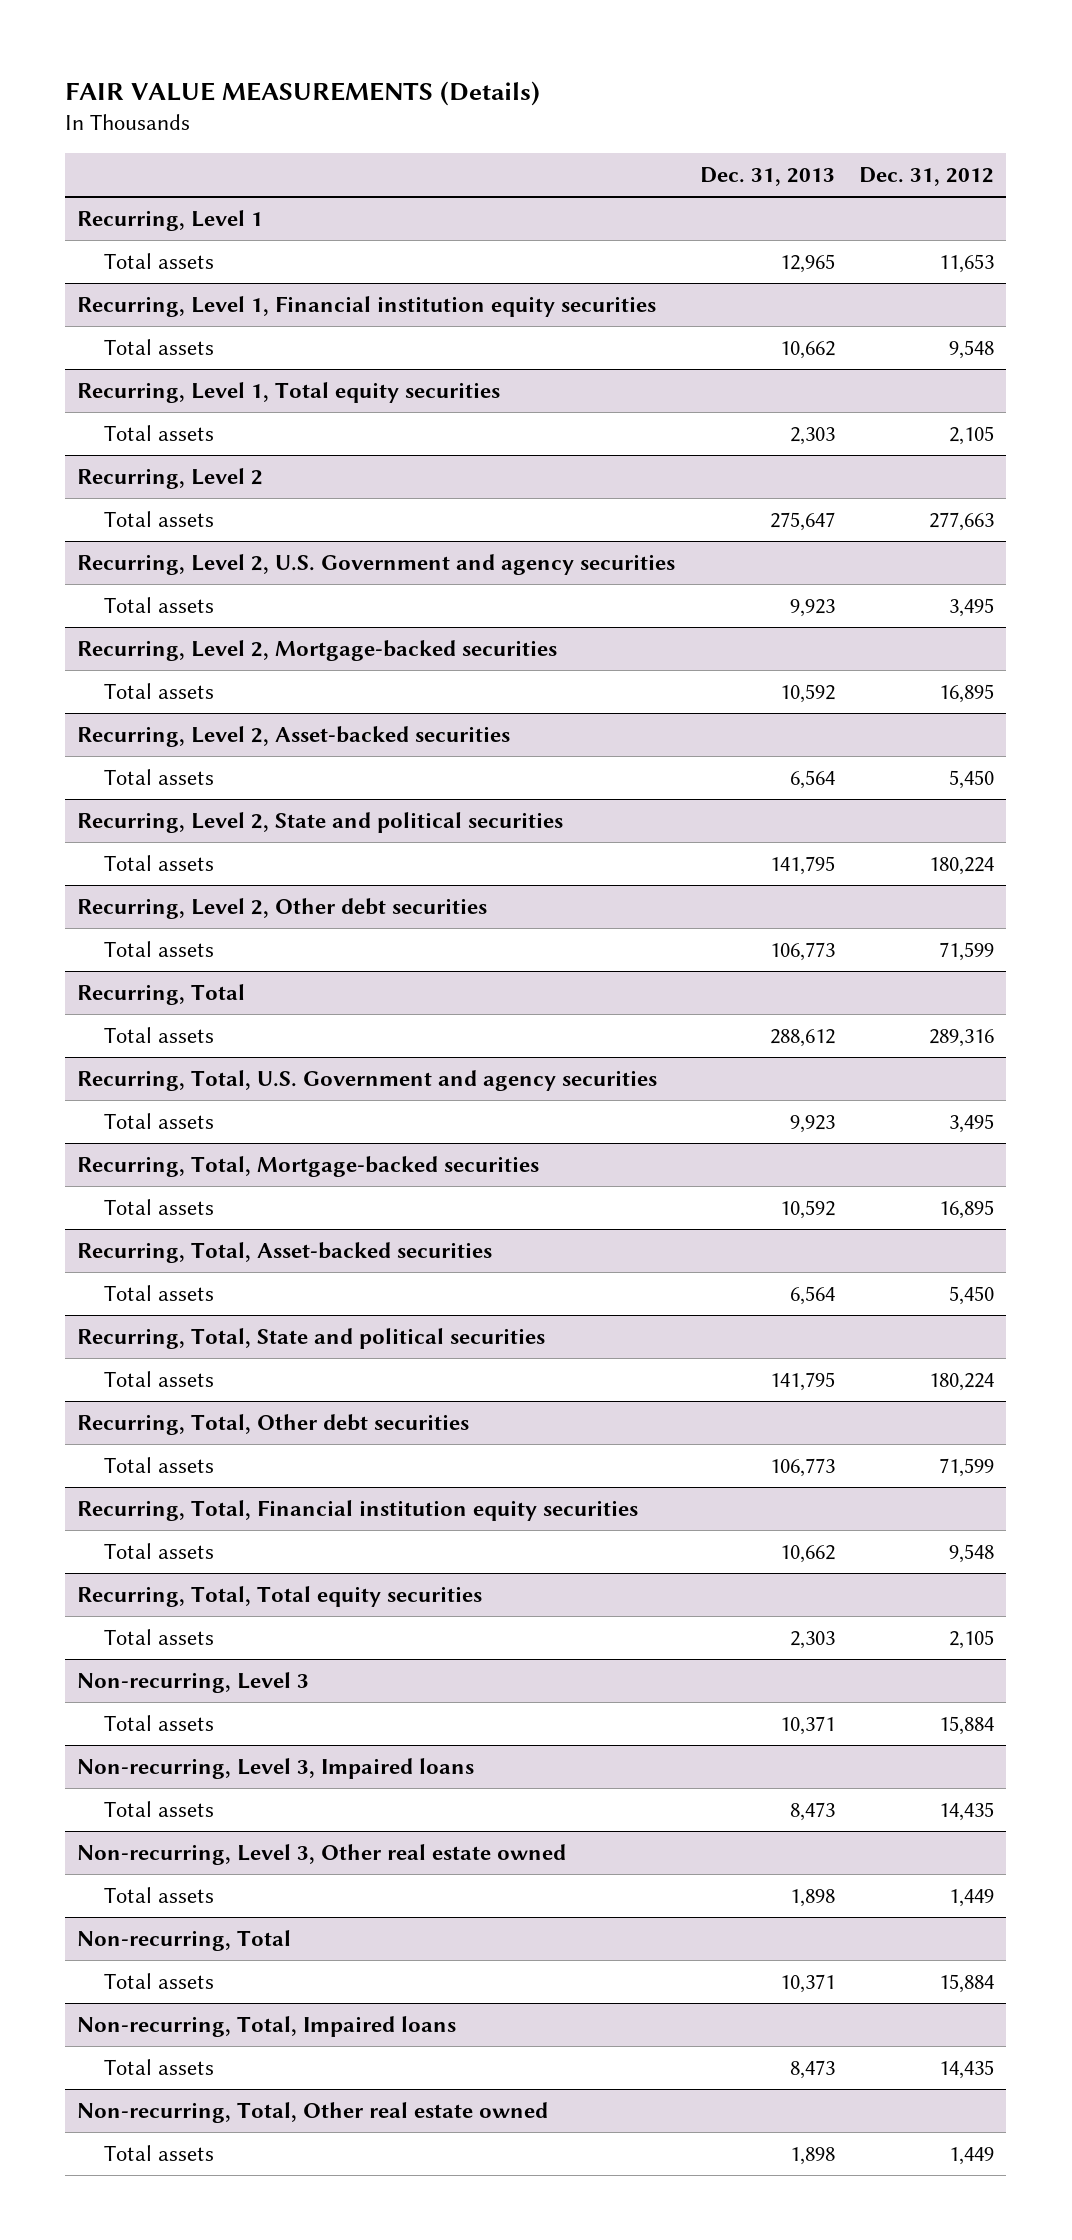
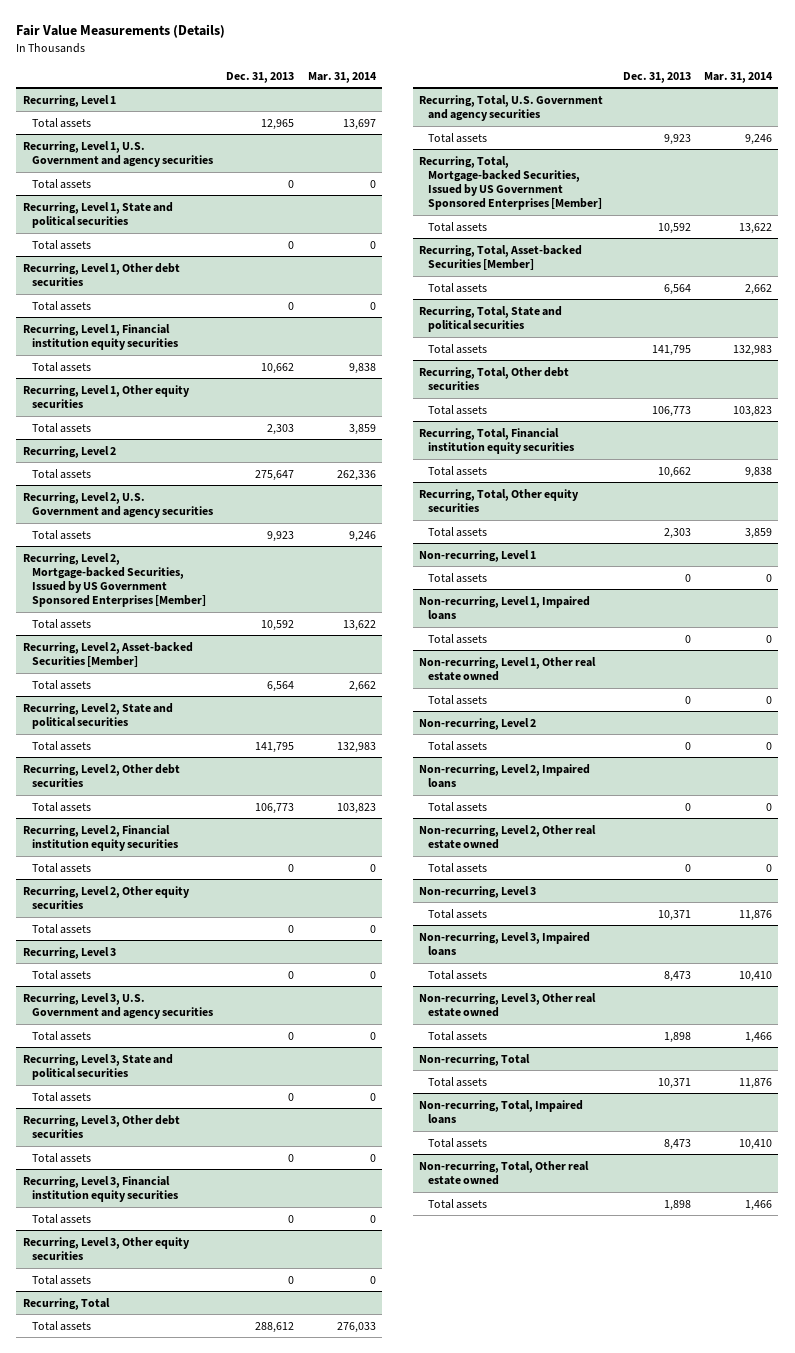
- FAIR VALUE MEASUREMENTS (Details)
+ Fair Value Measurements (Details)
- | Dec. 31, 2013 | Dec. 31, 2012
+ | Dec. 31, 2013 | Mar. 31, 2014
+ Recurring, Level 1, U.S. Government and agency securities
+ Total assets | 0 | 0
+ Recurring, Level 1, State and political securities
+ Total assets | 0 | 0
+ Recurring, Level 1, Other debt securities
+ Total assets | 0 | 0
- Recurring, Level 1, Total equity securities
+ Recurring, Level 1, Other equity securities
- Recurring, Level 2, Mortgage-backed securities
+ Recurring, Level 2, Mortgage-backed Securities, Issued by US Government Sponsored Enterprises [Member]
- Recurring, Level 2, Asset-backed securities
+ Recurring, Level 2, Asset-backed Securities [Member]
+ Recurring, Level 2, Financial institution equity securities
+ Total assets | 0 | 0
+ Recurring, Level 2, Other equity securities
+ Total assets | 0 | 0
+ Recurring, Level 3
+ Total assets | 0 | 0
+ Recurring, Level 3, U.S. Government and agency securities
+ Total assets | 0 | 0
+ Recurring, Level 3, State and political securities
+ Total assets | 0 | 0
+ Recurring, Level 3, Other debt securities
+ Total assets | 0 | 0
+ Recurring, Level 3, Financial institution equity securities
+ Total assets | 0 | 0
+ Recurring, Level 3, Other equity securities
+ Total assets | 0 | 0
- Recurring, Total, Mortgage-backed securities
+ Recurring, Total, Mortgage-backed Securities, Issued by US Government Sponsored Enterprises [Member]
- Recurring, Total, Asset-backed securities
+ Recurring, Total, Asset-backed Securities [Member]
- Recurring, Total, Total equity securities
+ Recurring, Total, Other equity securities
+ Non-recurring, Level 1
+ Total assets | 0 | 0
+ Non-recurring, Level 1, Impaired loans
+ Total assets | 0 | 0
+ Non-recurring, Level 1, Other real estate owned
+ Total assets | 0 | 0
+ Non-recurring, Level 2
+ Total assets | 0 | 0
+ Non-recurring, Level 2, Impaired loans
+ Total assets | 0 | 0
+ Non-recurring, Level 2, Other real estate owned
+ Total assets | 0 | 0

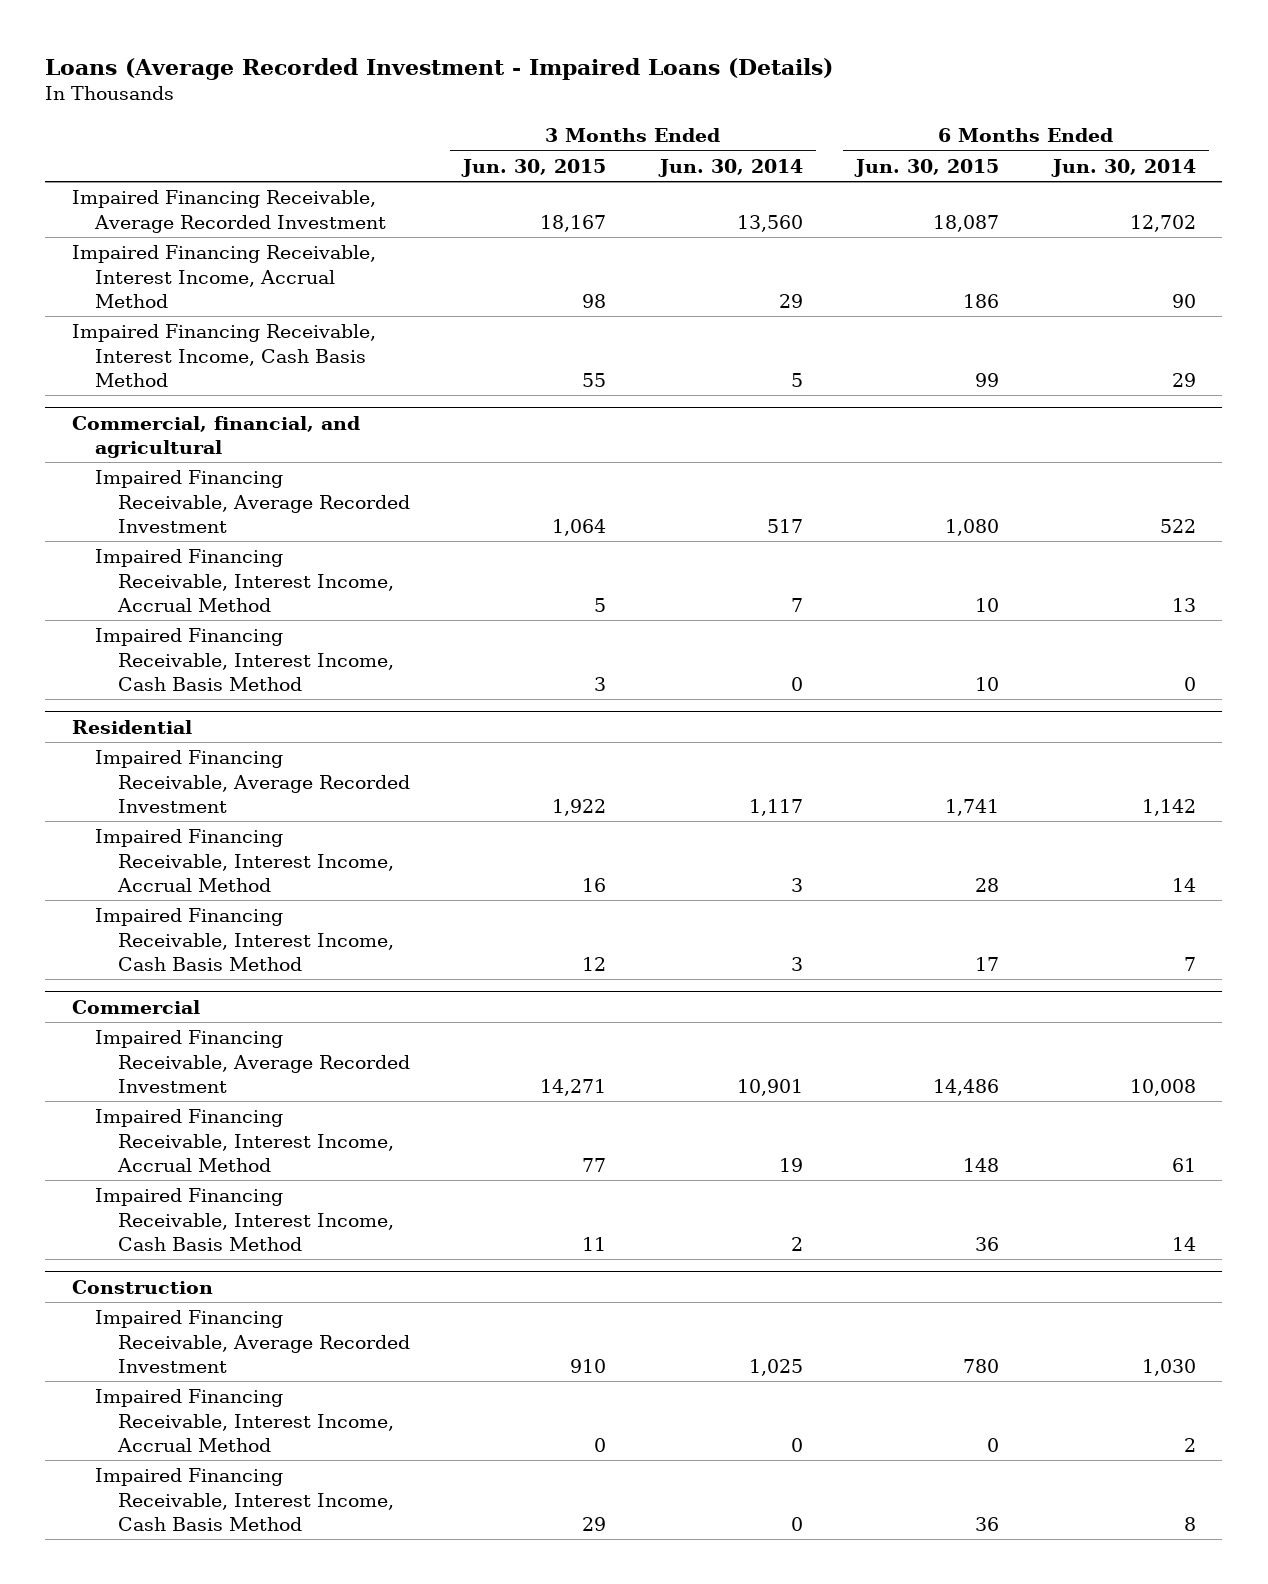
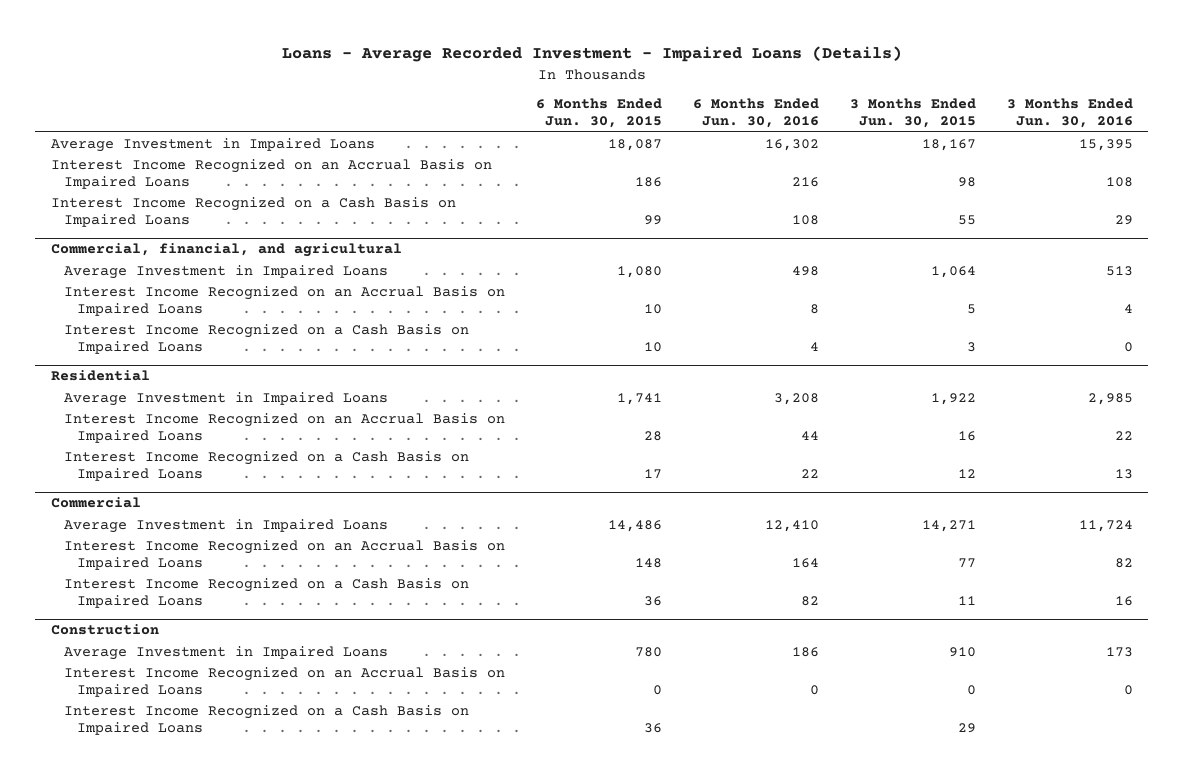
- Loans (Average Recorded Investment - Impaired Loans (Details)
+ Loans - Average Recorded Investment - Impaired Loans (Details)
- | 3 Months Ended Jun. 30, 2015 | 3 Months Ended Jun. 30, 2014 | 6 Months Ended Jun. 30, 2015 | 6 Months Ended Jun. 30, 2014
+ | 6 Months Ended Jun. 30, 2015 | 6 Months Ended Jun. 30, 2016 | 3 Months Ended Jun. 30, 2015 | 3 Months Ended Jun. 30, 2016
- Impaired Financing Receivable, Average Recorded Investment | 18,167 | 13,560 | 18,087 | 12,702
- Impaired Financing Receivable, Interest Income, Accrual Method | 98 | 29 | 186 | 90
- Impaired Financing Receivable, Interest Income, Cash Basis Method | 55 | 5 | 99 | 29
+ Average Investment in Impaired Loans | 18,087 | 16,302 | 18,167 | 15,395
+ Interest Income Recognized on an Accrual Basis on Impaired Loans | 186 | 216 | 98 | 108
+ Interest Income Recognized on a Cash Basis on Impaired Loans | 99 | 108 | 55 | 29
@ Commercial, financial, and agricultural
- Impaired Financing Receivable, Average Recorded Investment | 1,064 | 517 | 1,080 | 522
- Impaired Financing Receivable, Interest Income, Accrual Method | 5 | 7 | 10 | 13
- Impaired Financing Receivable, Interest Income, Cash Basis Method | 3 | 0 | 10 | 0
+ Average Investment in Impaired Loans | 1,080 | 498 | 1,064 | 513
+ Interest Income Recognized on an Accrual Basis on Impaired Loans | 10 | 8 | 5 | 4
+ Interest Income Recognized on a Cash Basis on Impaired Loans | 10 | 4 | 3 | 0
@ Residential
- Impaired Financing Receivable, Average Recorded Investment | 1,922 | 1,117 | 1,741 | 1,142
- Impaired Financing Receivable, Interest Income, Accrual Method | 16 | 3 | 28 | 14
- Impaired Financing Receivable, Interest Income, Cash Basis Method | 12 | 3 | 17 | 7
+ Average Investment in Impaired Loans | 1,741 | 3,208 | 1,922 | 2,985
+ Interest Income Recognized on an Accrual Basis on Impaired Loans | 28 | 44 | 16 | 22
+ Interest Income Recognized on a Cash Basis on Impaired Loans | 17 | 22 | 12 | 13
@ Commercial
- Impaired Financing Receivable, Average Recorded Investment | 14,271 | 10,901 | 14,486 | 10,008
- Impaired Financing Receivable, Interest Income, Accrual Method | 77 | 19 | 148 | 61
- Impaired Financing Receivable, Interest Income, Cash Basis Method | 11 | 2 | 36 | 14
+ Average Investment in Impaired Loans | 14,486 | 12,410 | 14,271 | 11,724
+ Interest Income Recognized on an Accrual Basis on Impaired Loans | 148 | 164 | 77 | 82
+ Interest Income Recognized on a Cash Basis on Impaired Loans | 36 | 82 | 11 | 16
@ Construction
- Impaired Financing Receivable, Average Recorded Investment | 910 | 1,025 | 780 | 1,030
- Impaired Financing Receivable, Interest Income, Accrual Method | 0 | 0 | 0 | 2
- Impaired Financing Receivable, Interest Income, Cash Basis Method | 29 | 0 | 36 | 8
+ Average Investment in Impaired Loans | 780 | 186 | 910 | 173
+ Interest Income Recognized on an Accrual Basis on Impaired Loans | 0 | 0 | 0 | 0
+ Interest Income Recognized on a Cash Basis on Impaired Loans | 36 | | 29 |

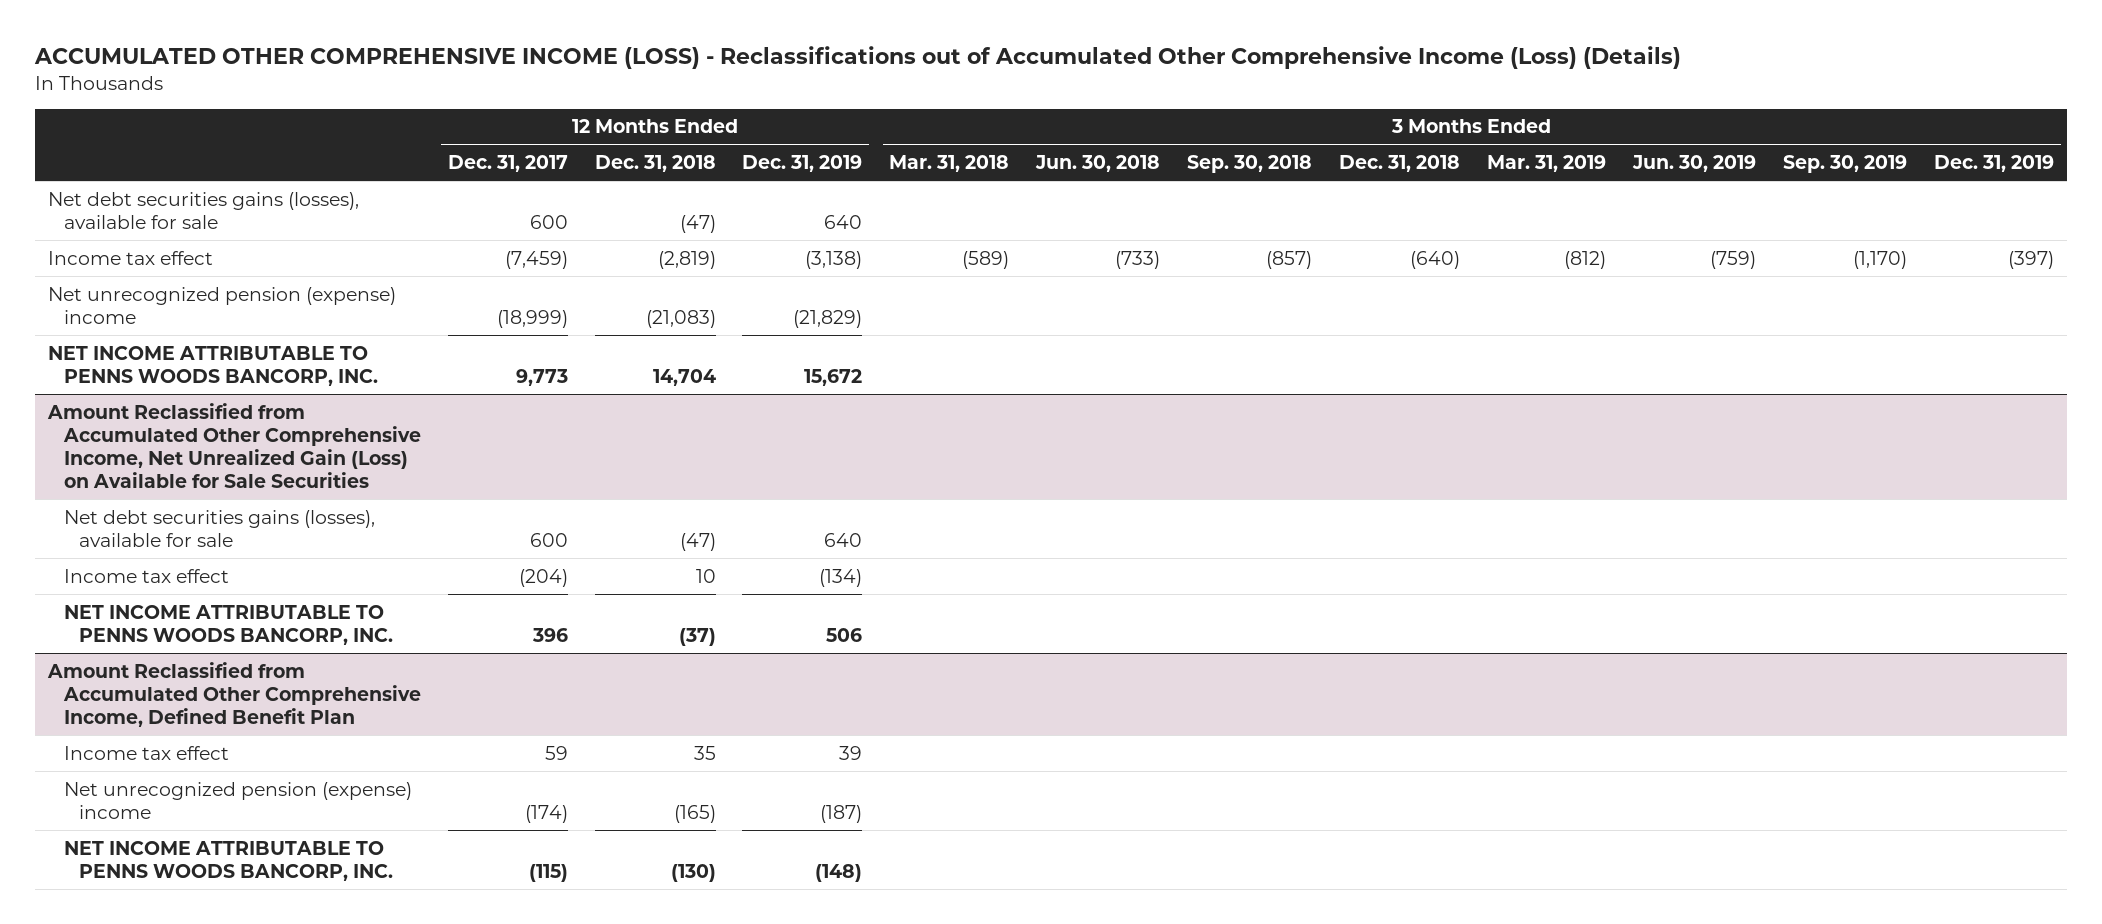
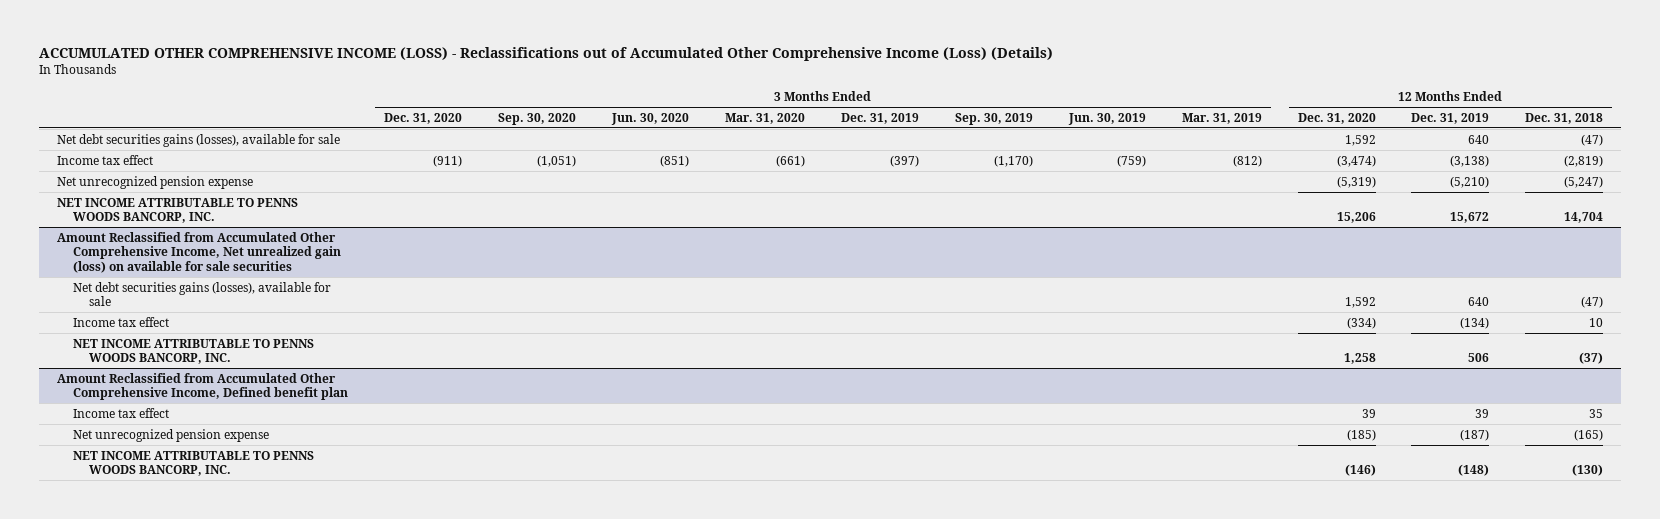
- | 12 Months Ended Dec. 31, 2017 | 12 Months Ended Dec. 31, 2018 | 12 Months Ended Dec. 31, 2019 | 3 Months Ended Mar. 31, 2018 | 3 Months Ended Jun. 30, 2018 | 3 Months Ended Sep. 30, 2018 | 3 Months Ended Dec. 31, 2018 | 3 Months Ended Mar. 31, 2019 | 3 Months Ended Jun. 30, 2019 | 3 Months Ended Sep. 30, 2019 | 3 Months Ended Dec. 31, 2019
+ | 3 Months Ended Dec. 31, 2020 | 3 Months Ended Sep. 30, 2020 | 3 Months Ended Jun. 30, 2020 | 3 Months Ended Mar. 31, 2020 | 3 Months Ended Dec. 31, 2019 | 3 Months Ended Sep. 30, 2019 | 3 Months Ended Jun. 30, 2019 | 3 Months Ended Mar. 31, 2019 | 12 Months Ended Dec. 31, 2020 | 12 Months Ended Dec. 31, 2019 | 12 Months Ended Dec. 31, 2018
- Net unrecognized pension (expense) income | (18,999) | (21,083) | (21,829) | | | | | | | |
+ Net unrecognized pension expense | | | | | | | | | (5,319) | (5,210) | (5,247)
- Amount Reclassified from Accumulated Other Comprehensive Income, Net Unrealized Gain (Loss) on Available for Sale Securities
+ Amount Reclassified from Accumulated Other Comprehensive Income, Net unrealized gain (loss) on available for sale securities
- Amount Reclassified from Accumulated Other Comprehensive Income, Defined Benefit Plan
+ Amount Reclassified from Accumulated Other Comprehensive Income, Defined benefit plan
- Net unrecognized pension (expense) income | (174) | (165) | (187) | | | | | | | |
+ Net unrecognized pension expense | | | | | | | | | (185) | (187) | (165)

